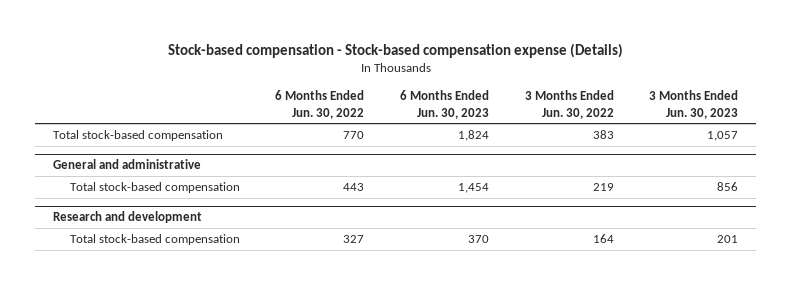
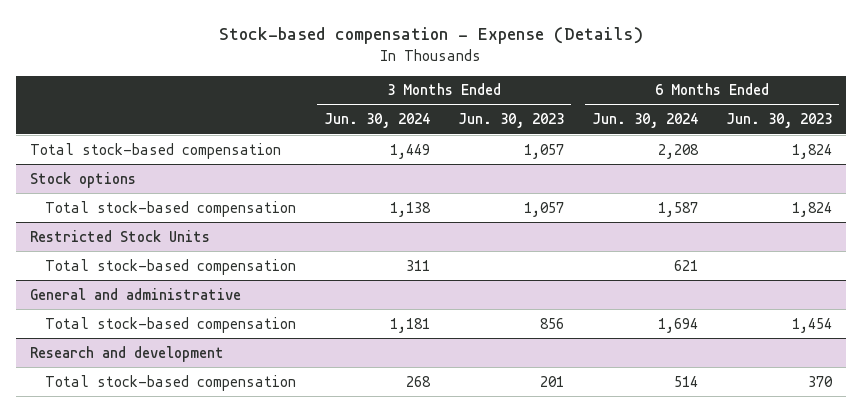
- Stock-based compensation - Stock-based compensation expense (Details)
+ Stock-based compensation - Expense (Details)
- | 6 Months Ended Jun. 30, 2022 | 6 Months Ended Jun. 30, 2023 | 3 Months Ended Jun. 30, 2022 | 3 Months Ended Jun. 30, 2023
+ | 3 Months Ended Jun. 30, 2024 | 3 Months Ended Jun. 30, 2023 | 6 Months Ended Jun. 30, 2024 | 6 Months Ended Jun. 30, 2023
+ Stock options
+ Total stock-based compensation | 1,138 | 1,057 | 1,587 | 1,824
+ Restricted Stock Units
+ Total stock-based compensation | 311 | | 621 |

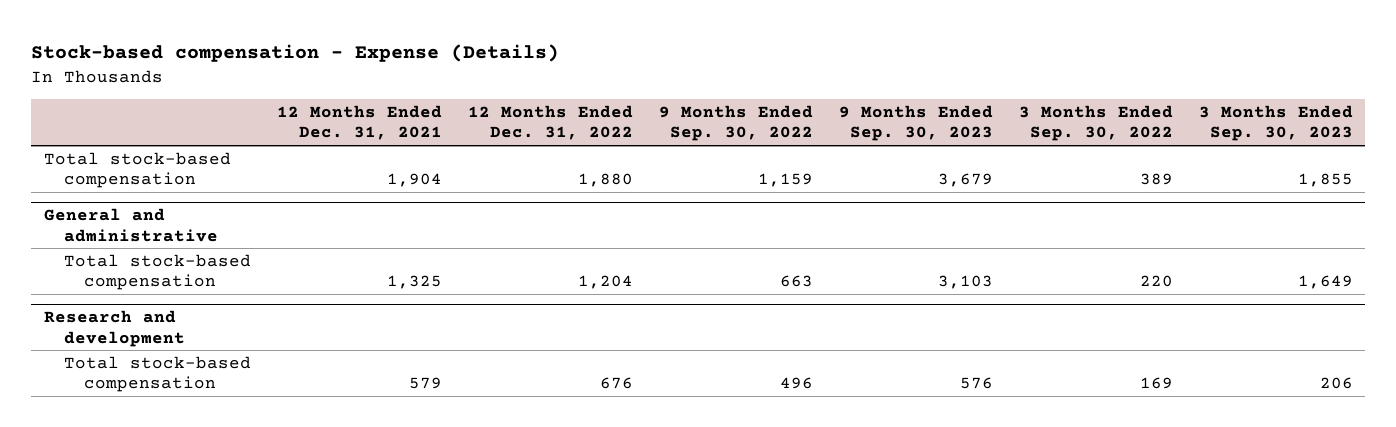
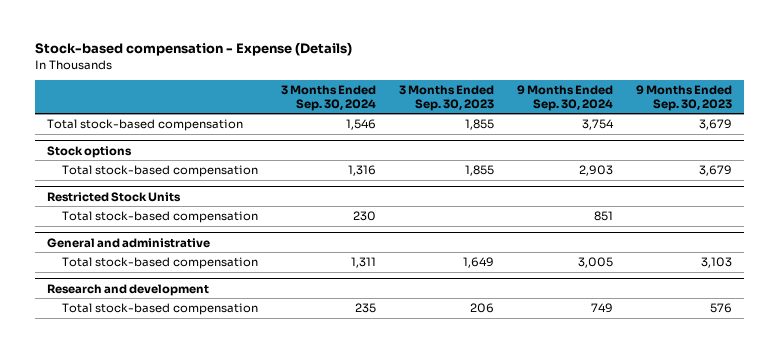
- | 12 Months Ended Dec. 31, 2021 | 12 Months Ended Dec. 31, 2022 | 9 Months Ended Sep. 30, 2022 | 9 Months Ended Sep. 30, 2023 | 3 Months Ended Sep. 30, 2022 | 3 Months Ended Sep. 30, 2023
+ | 3 Months Ended Sep. 30, 2024 | 3 Months Ended Sep. 30, 2023 | 9 Months Ended Sep. 30, 2024 | 9 Months Ended Sep. 30, 2023
+ Stock options
+ Total stock-based compensation | 1,316 | 1,855 | 2,903 | 3,679
+ Restricted Stock Units
+ Total stock-based compensation | 230 | | 851 |

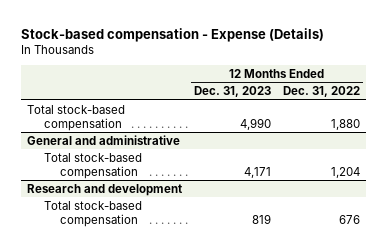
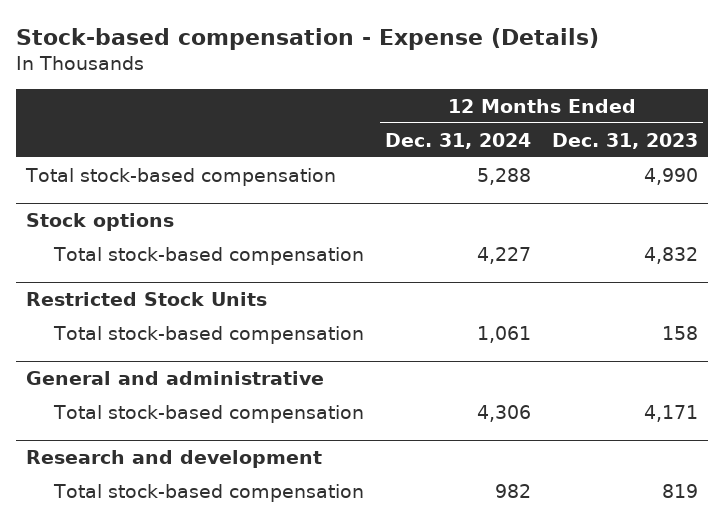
- | 12 Months Ended Dec. 31, 2023 | 12 Months Ended Dec. 31, 2022
+ | 12 Months Ended Dec. 31, 2024 | 12 Months Ended Dec. 31, 2023
+ Stock options
+ Total stock-based compensation | 4,227 | 4,832
+ Restricted Stock Units
+ Total stock-based compensation | 1,061 | 158

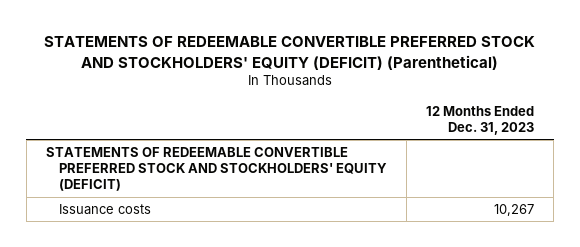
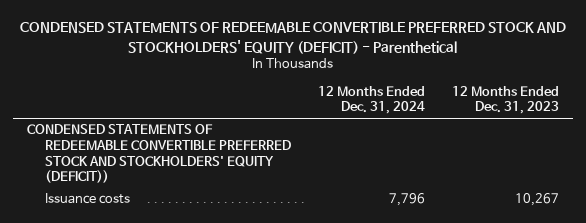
- STATEMENTS OF REDEEMABLE CONVERTIBLE PREFERRED STOCK AND STOCKHOLDERS' EQUITY (DEFICIT) (Parenthetical)
+ CONDENSED STATEMENTS OF REDEEMABLE CONVERTIBLE PREFERRED STOCK AND STOCKHOLDERS' EQUITY (DEFICIT) - Parenthetical
- | 12 Months Ended Dec. 31, 2023
+ | 12 Months Ended Dec. 31, 2024 | 12 Months Ended Dec. 31, 2023
- STATEMENTS OF REDEEMABLE CONVERTIBLE PREFERRED STOCK AND STOCKHOLDERS' EQUITY (DEFICIT)
+ CONDENSED STATEMENTS OF REDEEMABLE CONVERTIBLE PREFERRED STOCK AND STOCKHOLDERS' EQUITY (DEFICIT))

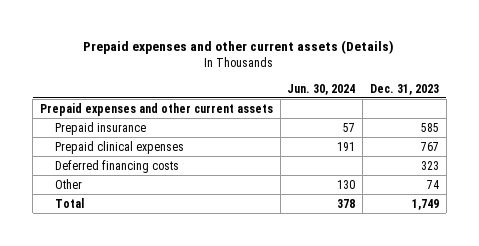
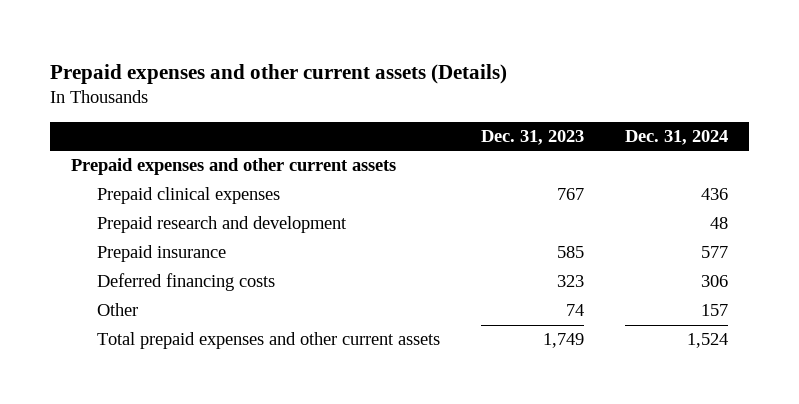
- | Jun. 30, 2024 | Dec. 31, 2023
+ | Dec. 31, 2023 | Dec. 31, 2024
+ Prepaid research and development | | 48
moved down: Prepaid insurance | 585 | 577
- Total | 378 | 1,749
+ Total prepaid expenses and other current assets | 1,749 | 1,524

